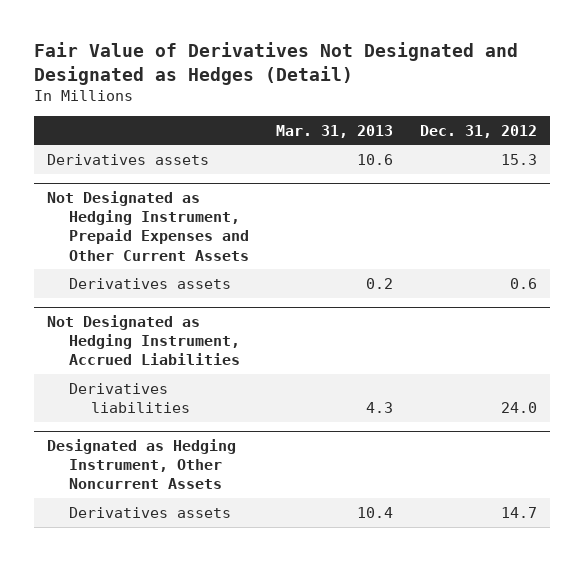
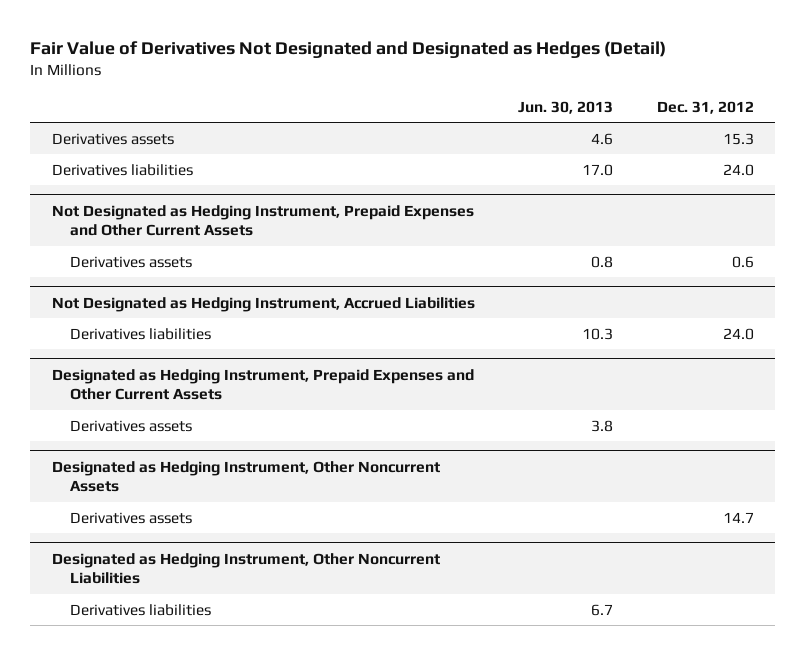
- | Mar. 31, 2013 | Dec. 31, 2012
+ | Jun. 30, 2013 | Dec. 31, 2012
+ Derivatives liabilities | 17.0 | 24.0
+ Designated as Hedging Instrument, Prepaid Expenses and Other Current Assets
+ Derivatives assets | 3.8 |
+ Designated as Hedging Instrument, Other Noncurrent Liabilities
+ Derivatives liabilities | 6.7 |

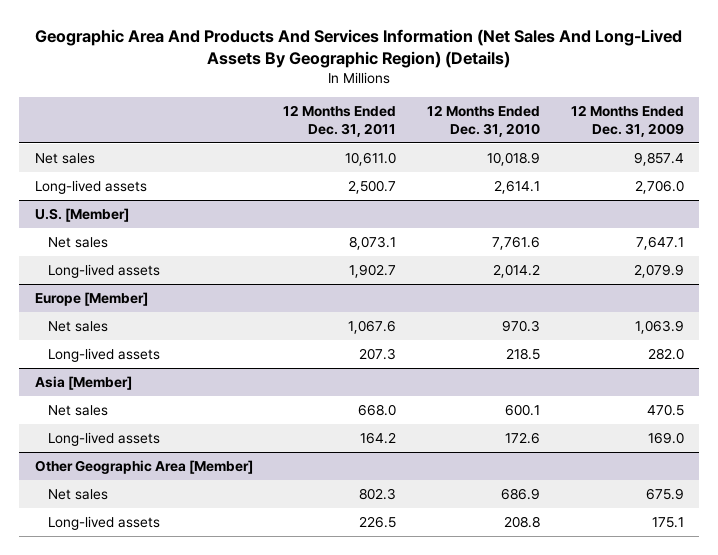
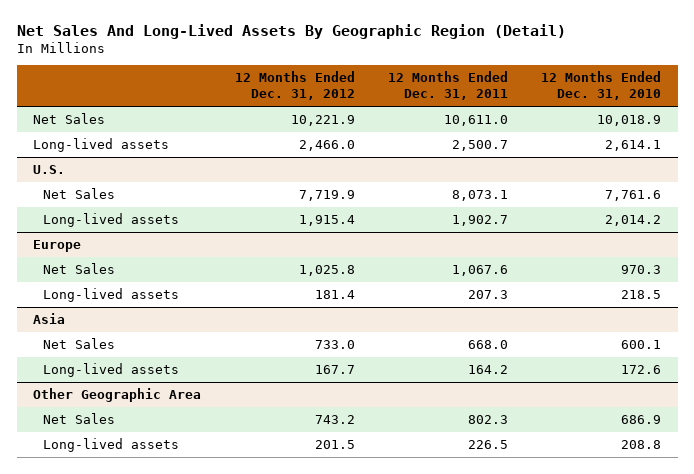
- Geographic Area And Products And Services Information (Net Sales And Long-Lived Assets By Geographic Region) (Details)
+ Net Sales And Long-Lived Assets By Geographic Region (Detail)
- | 12 Months Ended Dec. 31, 2011 | 12 Months Ended Dec. 31, 2010 | 12 Months Ended Dec. 31, 2009
+ | 12 Months Ended Dec. 31, 2012 | 12 Months Ended Dec. 31, 2011 | 12 Months Ended Dec. 31, 2010
- Net sales | 10,611.0 | 10,018.9 | 9,857.4
+ Net Sales | 10,221.9 | 10,611.0 | 10,018.9
- U.S. [Member]
- Net sales | 8,073.1 | 7,761.6 | 7,647.1
+ U.S.
+ Net Sales | 7,719.9 | 8,073.1 | 7,761.6
- Europe [Member]
- Net sales | 1,067.6 | 970.3 | 1,063.9
+ Europe
+ Net Sales | 1,025.8 | 1,067.6 | 970.3
- Asia [Member]
- Net sales | 668.0 | 600.1 | 470.5
+ Asia
+ Net Sales | 733.0 | 668.0 | 600.1
- Other Geographic Area [Member]
- Net sales | 802.3 | 686.9 | 675.9
+ Other Geographic Area
+ Net Sales | 743.2 | 802.3 | 686.9

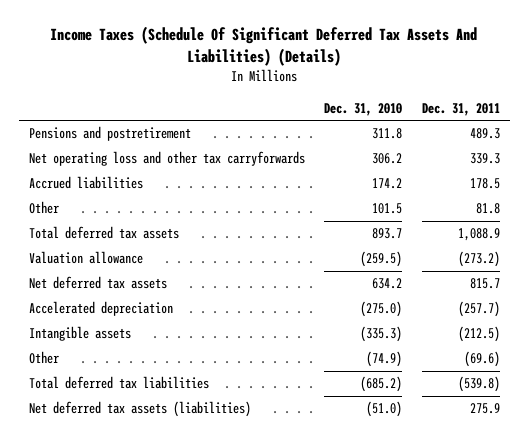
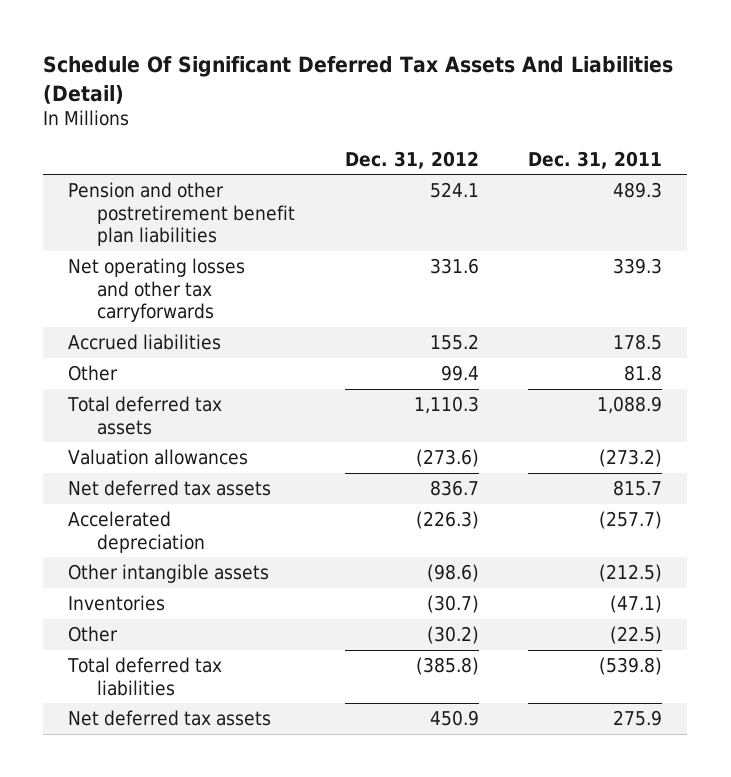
- Income Taxes (Schedule Of Significant Deferred Tax Assets And Liabilities) (Details)
+ Schedule Of Significant Deferred Tax Assets And Liabilities (Detail)
- | Dec. 31, 2010 | Dec. 31, 2011
+ | Dec. 31, 2012 | Dec. 31, 2011
- Pensions and postretirement | 311.8 | 489.3
- Net operating loss and other tax carryforwards | 306.2 | 339.3
+ Pension and other postretirement benefit plan liabilities | 524.1 | 489.3
+ Net operating losses and other tax carryforwards | 331.6 | 339.3
- Valuation allowance | (259.5) | (273.2)
+ Valuation allowances | (273.6) | (273.2)
- Intangible assets | (335.3) | (212.5)
- Other | (74.9) | (69.6)
+ Other intangible assets | (98.6) | (212.5)
+ Inventories | (30.7) | (47.1)
+ Other | (30.2) | (22.5)
- Net deferred tax assets (liabilities) | (51.0) | 275.9
+ Net deferred tax assets | 450.9 | 275.9

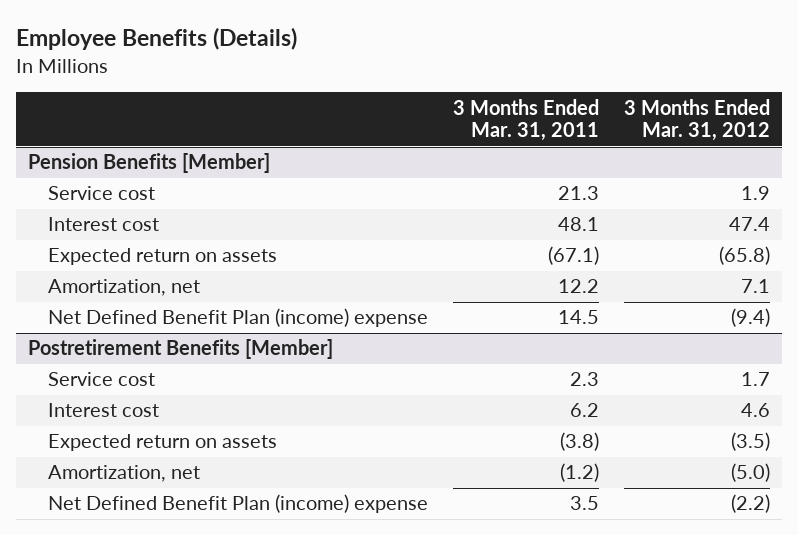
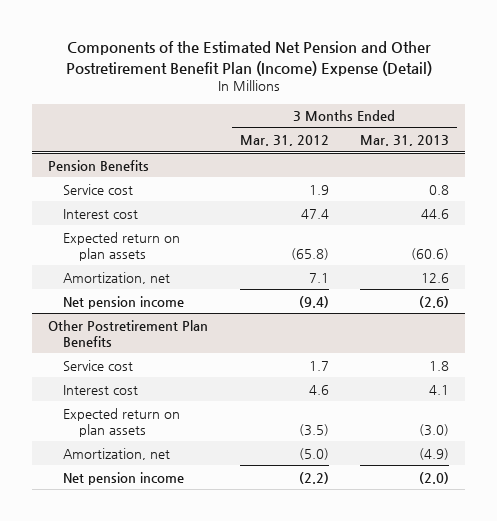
- Employee Benefits (Details)
+ Components of the Estimated Net Pension and Other Postretirement Benefit Plan (Income) Expense (Detail)
- | 3 Months Ended Mar. 31, 2011 | 3 Months Ended Mar. 31, 2012
+ | 3 Months Ended Mar. 31, 2012 | 3 Months Ended Mar. 31, 2013
- Pension Benefits [Member]
+ Pension Benefits
- Expected return on assets | (67.1) | (65.8)
+ Expected return on plan assets | (65.8) | (60.6)
- Net Defined Benefit Plan (income) expense | 14.5 | (9.4)
- Postretirement Benefits [Member]
+ Net pension income | (9.4) | (2.6)
+ Other Postretirement Plan Benefits
- Expected return on assets | (3.8) | (3.5)
+ Expected return on plan assets | (3.5) | (3.0)
- Net Defined Benefit Plan (income) expense | 3.5 | (2.2)
+ Net pension income | (2.2) | (2.0)

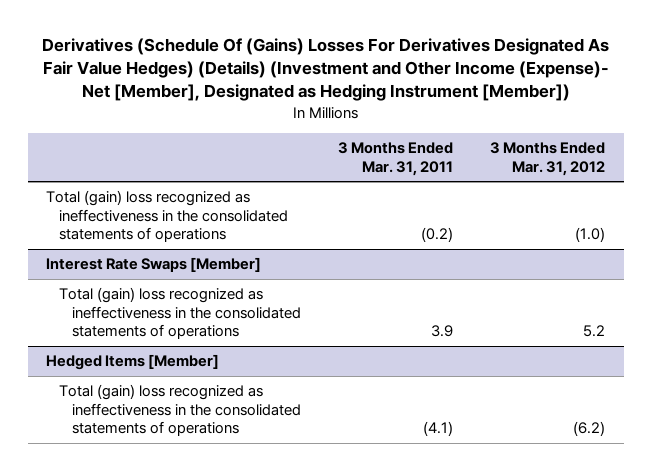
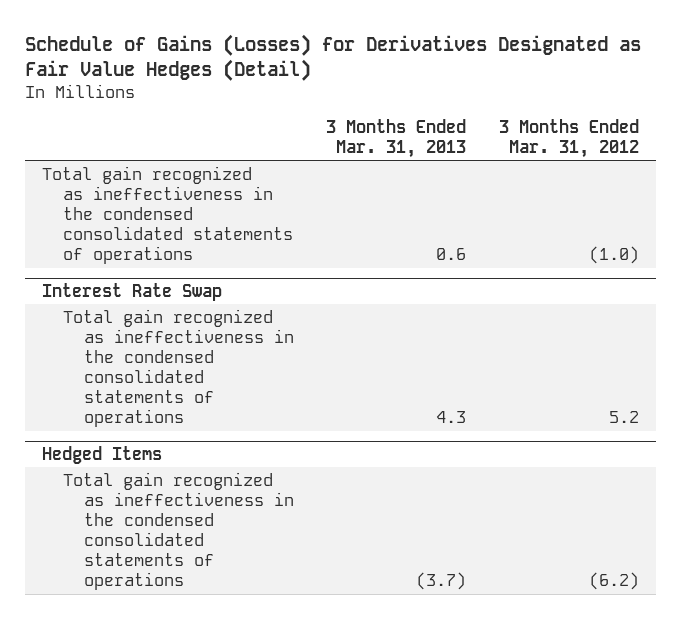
- Derivatives (Schedule Of (Gains) Losses For Derivatives Designated As Fair Value Hedges) (Details) (Investment and Other Income (Expense)- Net [Member], Designated as Hedging Instrument [Member])
+ Schedule of Gains (Losses) for Derivatives Designated as Fair Value Hedges (Detail)
- | 3 Months Ended Mar. 31, 2011 | 3 Months Ended Mar. 31, 2012
+ | 3 Months Ended Mar. 31, 2013 | 3 Months Ended Mar. 31, 2012
- Total (gain) loss recognized as ineffectiveness in the consolidated statements of operations | (0.2) | (1.0)
- Interest Rate Swaps [Member]
- Total (gain) loss recognized as ineffectiveness in the consolidated statements of operations | 3.9 | 5.2
- Hedged Items [Member]
- Total (gain) loss recognized as ineffectiveness in the consolidated statements of operations | (4.1) | (6.2)
+ Total gain recognized as ineffectiveness in the condensed consolidated statements of operations | 0.6 | (1.0)
+ Interest Rate Swap
+ Total gain recognized as ineffectiveness in the condensed consolidated statements of operations | 4.3 | 5.2
+ Hedged Items
+ Total gain recognized as ineffectiveness in the condensed consolidated statements of operations | (3.7) | (6.2)

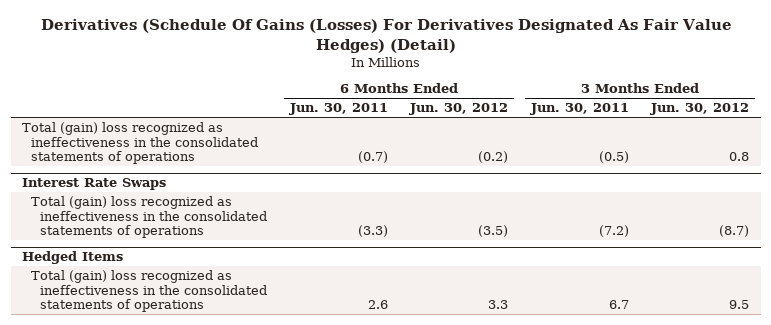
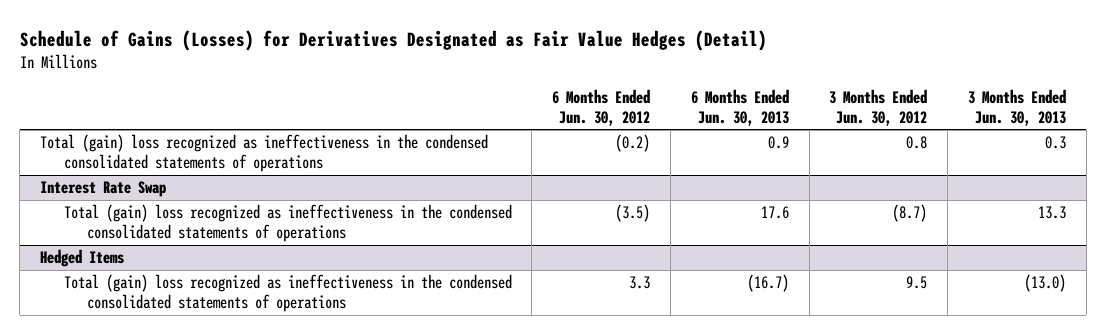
- Derivatives (Schedule Of Gains (Losses) For Derivatives Designated As Fair Value Hedges) (Detail)
+ Schedule of Gains (Losses) for Derivatives Designated as Fair Value Hedges (Detail)
- | 6 Months Ended Jun. 30, 2011 | 6 Months Ended Jun. 30, 2012 | 3 Months Ended Jun. 30, 2011 | 3 Months Ended Jun. 30, 2012
+ | 6 Months Ended Jun. 30, 2012 | 6 Months Ended Jun. 30, 2013 | 3 Months Ended Jun. 30, 2012 | 3 Months Ended Jun. 30, 2013
- Total (gain) loss recognized as ineffectiveness in the consolidated statements of operations | (0.7) | (0.2) | (0.5) | 0.8
- Interest Rate Swaps
- Total (gain) loss recognized as ineffectiveness in the consolidated statements of operations | (3.3) | (3.5) | (7.2) | (8.7)
+ Total (gain) loss recognized as ineffectiveness in the condensed consolidated statements of operations | (0.2) | 0.9 | 0.8 | 0.3
+ Interest Rate Swap
+ Total (gain) loss recognized as ineffectiveness in the condensed consolidated statements of operations | (3.5) | 17.6 | (8.7) | 13.3
@ Hedged Items
- Total (gain) loss recognized as ineffectiveness in the consolidated statements of operations | 2.6 | 3.3 | 6.7 | 9.5
+ Total (gain) loss recognized as ineffectiveness in the condensed consolidated statements of operations | 3.3 | (16.7) | 9.5 | (13.0)

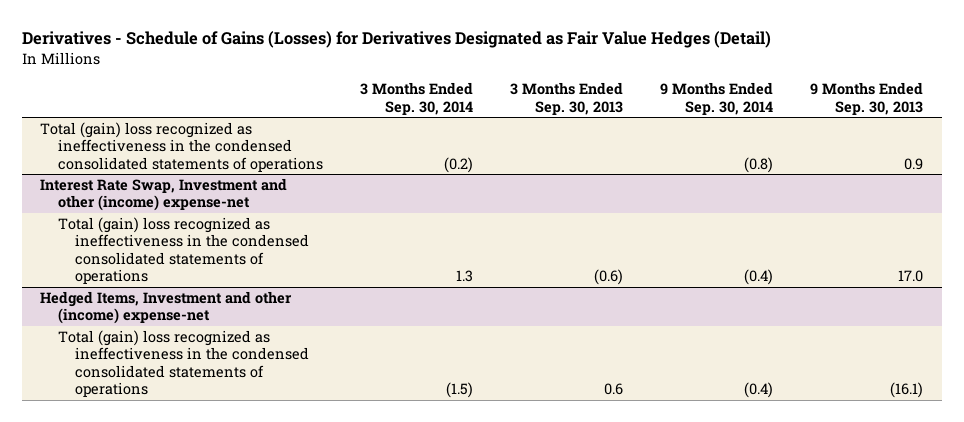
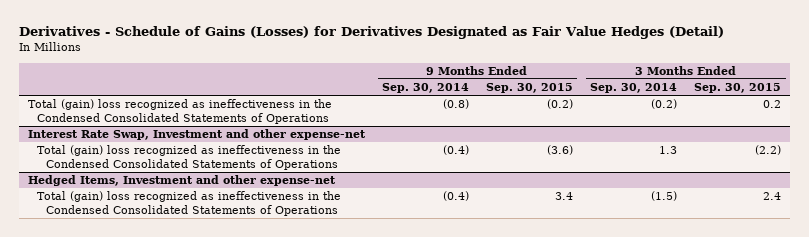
- | 3 Months Ended Sep. 30, 2014 | 3 Months Ended Sep. 30, 2013 | 9 Months Ended Sep. 30, 2014 | 9 Months Ended Sep. 30, 2013
+ | 9 Months Ended Sep. 30, 2014 | 9 Months Ended Sep. 30, 2015 | 3 Months Ended Sep. 30, 2014 | 3 Months Ended Sep. 30, 2015
- Total (gain) loss recognized as ineffectiveness in the condensed consolidated statements of operations | (0.2) | | (0.8) | 0.9
- Interest Rate Swap, Investment and other (income) expense-net
- Total (gain) loss recognized as ineffectiveness in the condensed consolidated statements of operations | 1.3 | (0.6) | (0.4) | 17.0
- Hedged Items, Investment and other (income) expense-net
- Total (gain) loss recognized as ineffectiveness in the condensed consolidated statements of operations | (1.5) | 0.6 | (0.4) | (16.1)
+ Total (gain) loss recognized as ineffectiveness in the Condensed Consolidated Statements of Operations | (0.8) | (0.2) | (0.2) | 0.2
+ Interest Rate Swap, Investment and other expense-net
+ Total (gain) loss recognized as ineffectiveness in the Condensed Consolidated Statements of Operations | (0.4) | (3.6) | 1.3 | (2.2)
+ Hedged Items, Investment and other expense-net
+ Total (gain) loss recognized as ineffectiveness in the Condensed Consolidated Statements of Operations | (0.4) | 3.4 | (1.5) | 2.4

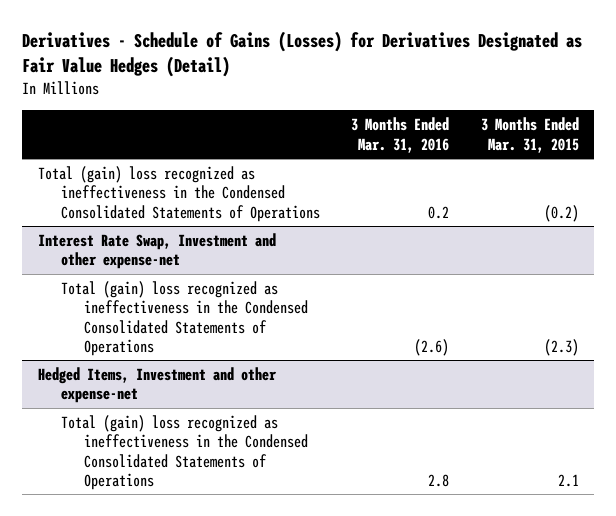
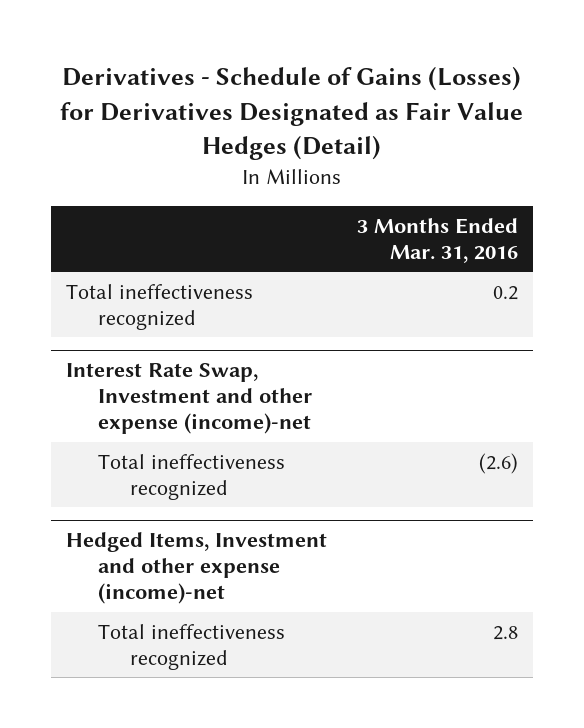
- | 3 Months Ended Mar. 31, 2016 | 3 Months Ended Mar. 31, 2015
+ | 3 Months Ended Mar. 31, 2016
- Total (gain) loss recognized as ineffectiveness in the Condensed Consolidated Statements of Operations | 0.2 | (0.2)
- Interest Rate Swap, Investment and other expense-net
- Total (gain) loss recognized as ineffectiveness in the Condensed Consolidated Statements of Operations | (2.6) | (2.3)
- Hedged Items, Investment and other expense-net
- Total (gain) loss recognized as ineffectiveness in the Condensed Consolidated Statements of Operations | 2.8 | 2.1
+ Total ineffectiveness recognized | 0.2
+ Interest Rate Swap, Investment and other expense (income)-net
+ Total ineffectiveness recognized | (2.6)
+ Hedged Items, Investment and other expense (income)-net
+ Total ineffectiveness recognized | 2.8

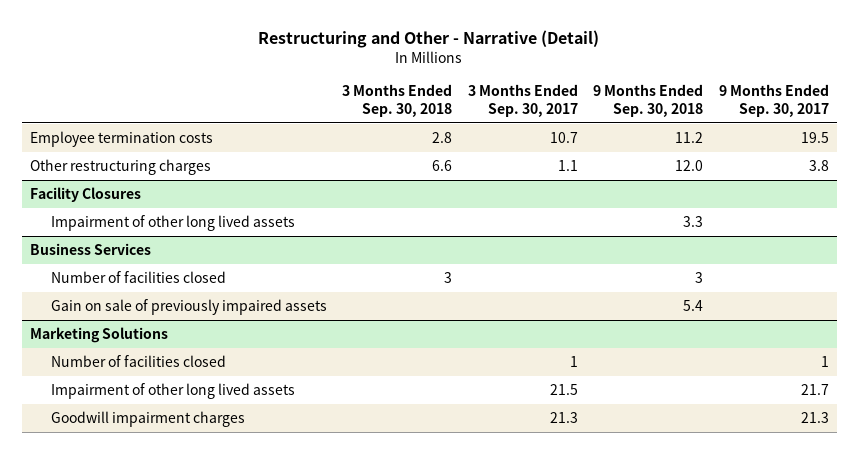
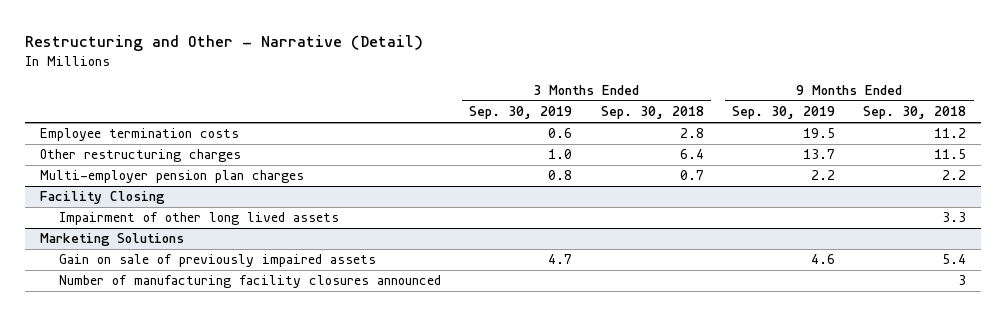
- | 3 Months Ended Sep. 30, 2018 | 3 Months Ended Sep. 30, 2017 | 9 Months Ended Sep. 30, 2018 | 9 Months Ended Sep. 30, 2017
+ | 3 Months Ended Sep. 30, 2019 | 3 Months Ended Sep. 30, 2018 | 9 Months Ended Sep. 30, 2019 | 9 Months Ended Sep. 30, 2018
- Other restructuring charges | 6.6 | 1.1 | 12.0 | 3.8
- Facility Closures
+ Other restructuring charges | 1.0 | 6.4 | 13.7 | 11.5
+ Multi-employer pension plan charges | 0.8 | 0.7 | 2.2 | 2.2
+ Facility Closing
- Business Services
- Number of facilities closed | 3 | | 3 |
- Gain on sale of previously impaired assets | | | 5.4 |
@ Marketing Solutions
- Number of facilities closed | | 1 | | 1
- Impairment of other long lived assets | | 21.5 | | 21.7
- Goodwill impairment charges | | 21.3 | | 21.3
+ Gain on sale of previously impaired assets | 4.7 | | 4.6 | 5.4
+ Number of manufacturing facility closures announced | | | | 3

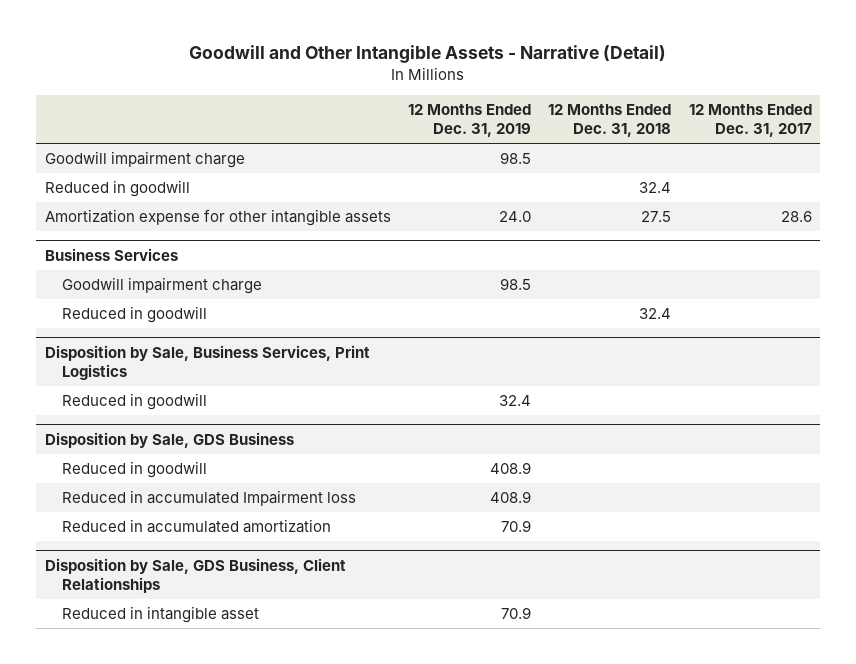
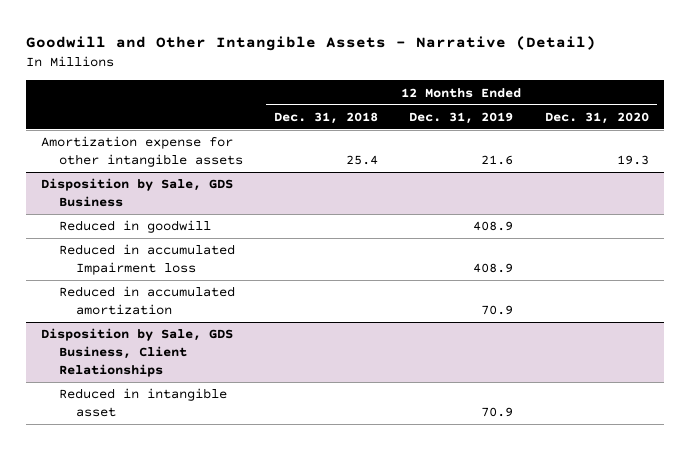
- | 12 Months Ended Dec. 31, 2019 | 12 Months Ended Dec. 31, 2018 | 12 Months Ended Dec. 31, 2017
+ | 12 Months Ended Dec. 31, 2018 | 12 Months Ended Dec. 31, 2019 | 12 Months Ended Dec. 31, 2020
- Goodwill impairment charge | 98.5 | |
- Reduced in goodwill | | 32.4 |
- Amortization expense for other intangible assets | 24.0 | 27.5 | 28.6
- Business Services
- Goodwill impairment charge | 98.5 | |
- Reduced in goodwill | | 32.4 |
- Disposition by Sale, Business Services, Print Logistics
- Reduced in goodwill | 32.4 | |
+ Amortization expense for other intangible assets | 25.4 | 21.6 | 19.3

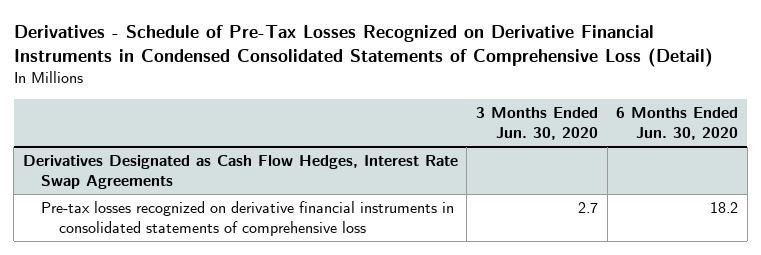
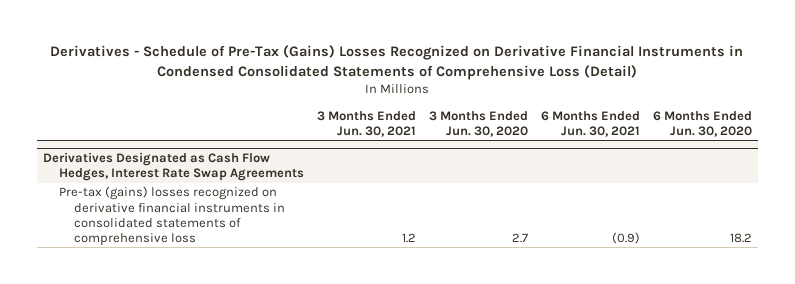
- Derivatives - Schedule of Pre-Tax Losses Recognized on Derivative Financial Instruments in Condensed Consolidated Statements of Comprehensive Loss (Detail)
+ Derivatives - Schedule of Pre-Tax (Gains) Losses Recognized on Derivative Financial Instruments in Condensed Consolidated Statements of Comprehensive Loss (Detail)
- | 3 Months Ended Jun. 30, 2020 | 6 Months Ended Jun. 30, 2020
+ | 3 Months Ended Jun. 30, 2021 | 3 Months Ended Jun. 30, 2020 | 6 Months Ended Jun. 30, 2021 | 6 Months Ended Jun. 30, 2020
@ Derivatives Designated as Cash Flow Hedges, Interest Rate Swap Agreements
- Pre-tax losses recognized on derivative financial instruments in consolidated statements of comprehensive loss | 2.7 | 18.2
+ Pre-tax (gains) losses recognized on derivative financial instruments in consolidated statements of comprehensive loss | 1.2 | 2.7 | (0.9) | 18.2

